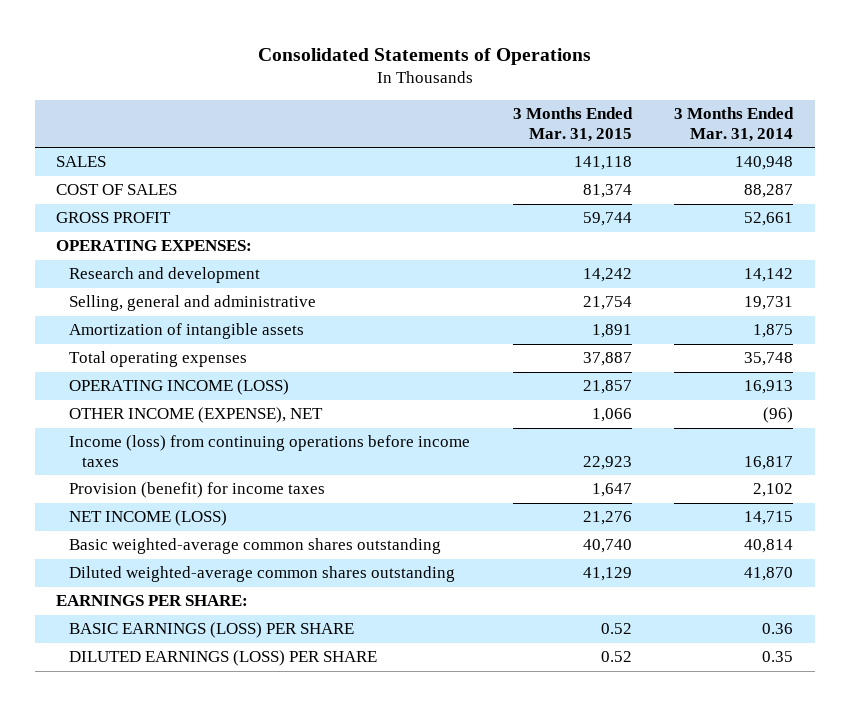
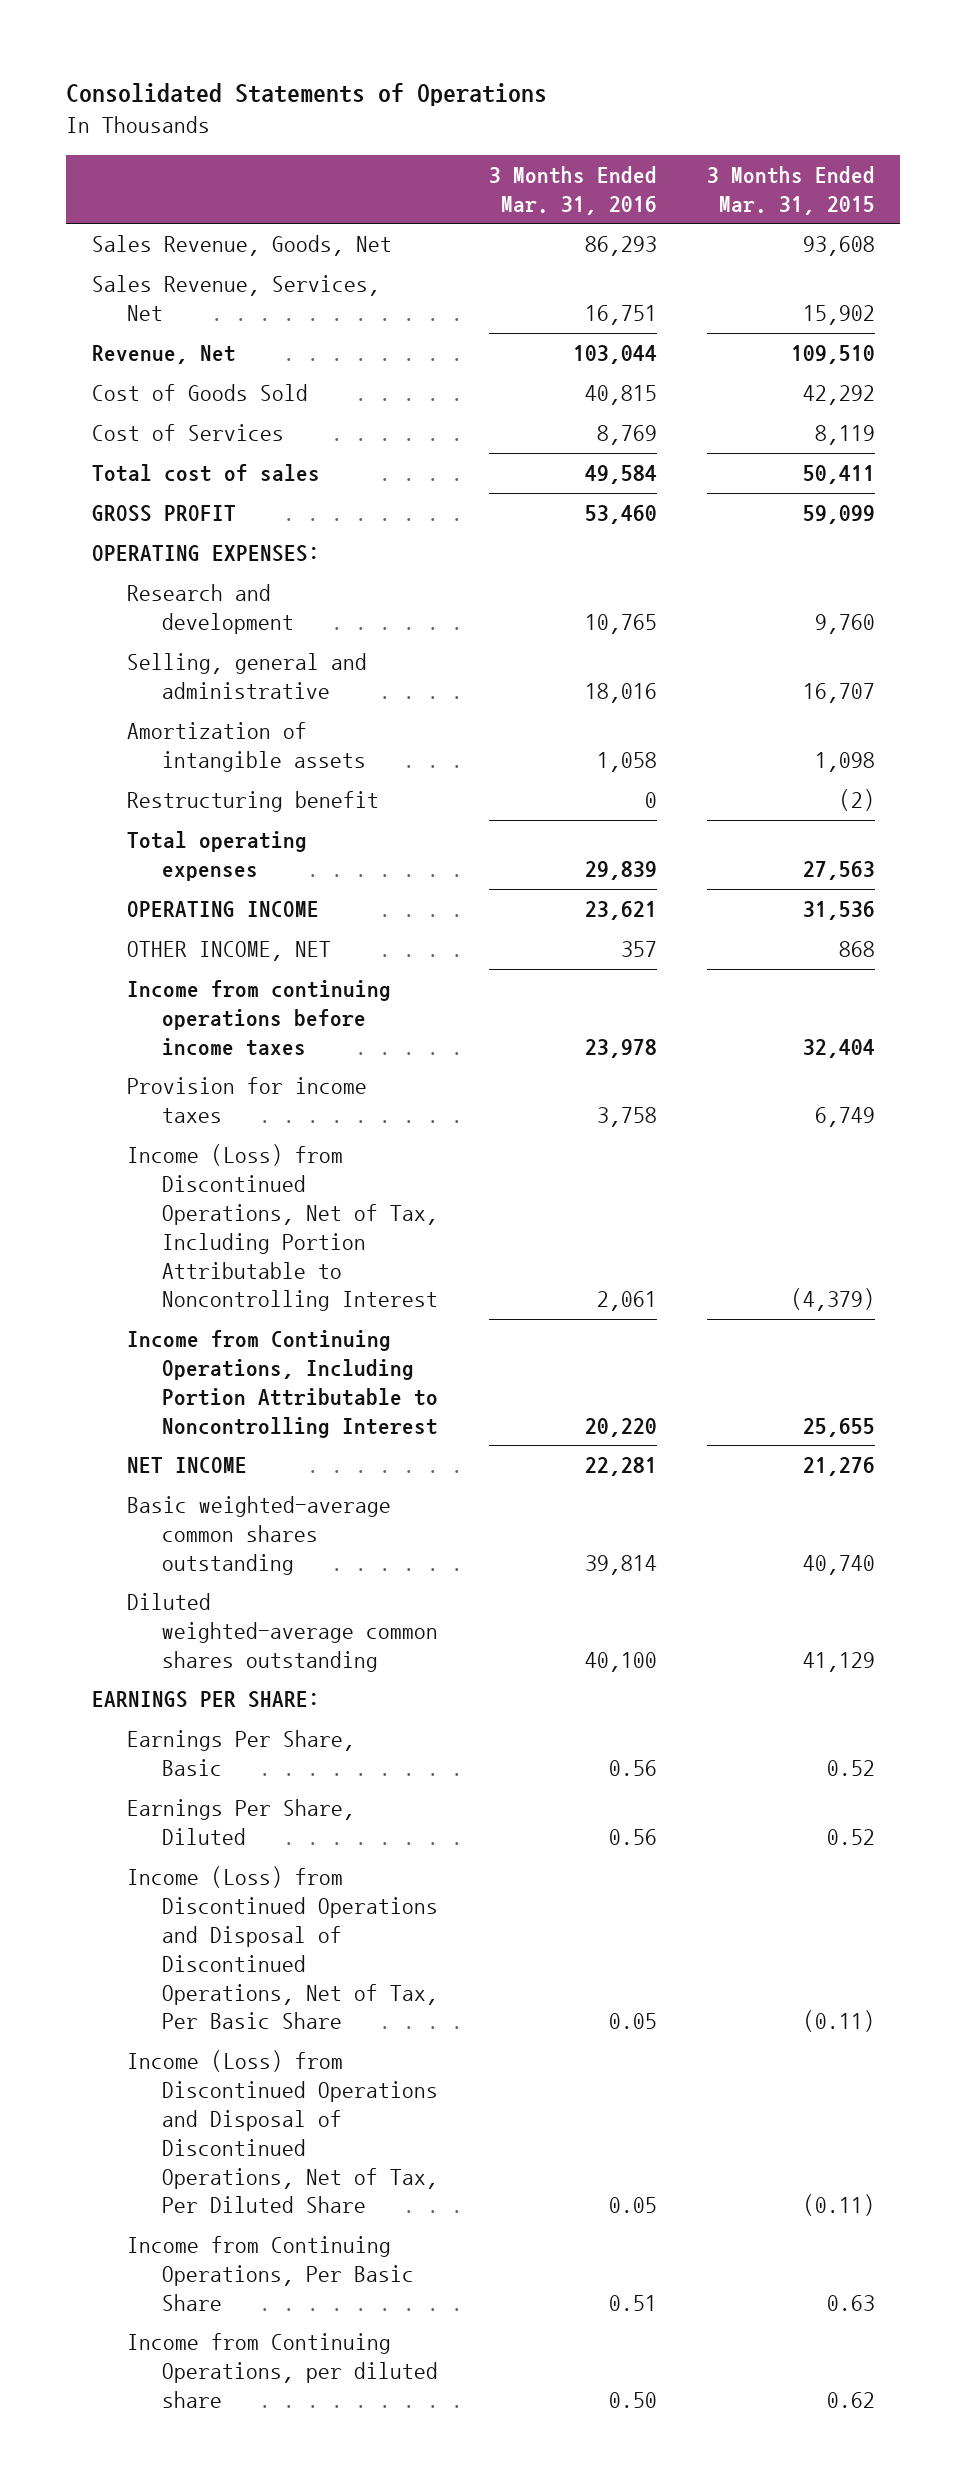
- | 3 Months Ended Mar. 31, 2015 | 3 Months Ended Mar. 31, 2014
+ | 3 Months Ended Mar. 31, 2016 | 3 Months Ended Mar. 31, 2015
- SALES | 141,118 | 140,948
- COST OF SALES | 81,374 | 88,287
- GROSS PROFIT | 59,744 | 52,661
+ Sales Revenue, Goods, Net | 86,293 | 93,608
+ Sales Revenue, Services, Net | 16,751 | 15,902
+ Revenue, Net | 103,044 | 109,510
+ Cost of Goods Sold | 40,815 | 42,292
+ Cost of Services | 8,769 | 8,119
+ Total cost of sales | 49,584 | 50,411
+ GROSS PROFIT | 53,460 | 59,099
- Research and development | 14,242 | 14,142
- Selling, general and administrative | 21,754 | 19,731
- Amortization of intangible assets | 1,891 | 1,875
- Total operating expenses | 37,887 | 35,748
- OPERATING INCOME (LOSS) | 21,857 | 16,913
- OTHER INCOME (EXPENSE), NET | 1,066 | (96)
- Income (loss) from continuing operations before income taxes | 22,923 | 16,817
- Provision (benefit) for income taxes | 1,647 | 2,102
- NET INCOME (LOSS) | 21,276 | 14,715
+ Research and development | 10,765 | 9,760
+ Selling, general and administrative | 18,016 | 16,707
+ Amortization of intangible assets | 1,058 | 1,098
+ Restructuring benefit | 0 | (2)
+ Total operating expenses | 29,839 | 27,563
+ OPERATING INCOME | 23,621 | 31,536
+ OTHER INCOME, NET | 357 | 868
+ Income from continuing operations before income taxes | 23,978 | 32,404
+ Provision for income taxes | 3,758 | 6,749
+ Income (Loss) from Discontinued Operations, Net of Tax, Including Portion Attributable to Noncontrolling Interest | 2,061 | (4,379)
+ Income from Continuing Operations, Including Portion Attributable to Noncontrolling Interest | 20,220 | 25,655
+ NET INCOME | 22,281 | 21,276
- BASIC EARNINGS (LOSS) PER SHARE | 0.52 | 0.36
- DILUTED EARNINGS (LOSS) PER SHARE | 0.52 | 0.35
+ Earnings Per Share, Basic | 0.56 | 0.52
+ Earnings Per Share, Diluted | 0.56 | 0.52
+ Income (Loss) from Discontinued Operations and Disposal of Discontinued Operations, Net of Tax, Per Basic Share | 0.05 | (0.11)
+ Income (Loss) from Discontinued Operations and Disposal of Discontinued Operations, Net of Tax, Per Diluted Share | 0.05 | (0.11)
+ Income from Continuing Operations, Per Basic Share | 0.51 | 0.63
+ Income from Continuing Operations, per diluted share | 0.50 | 0.62

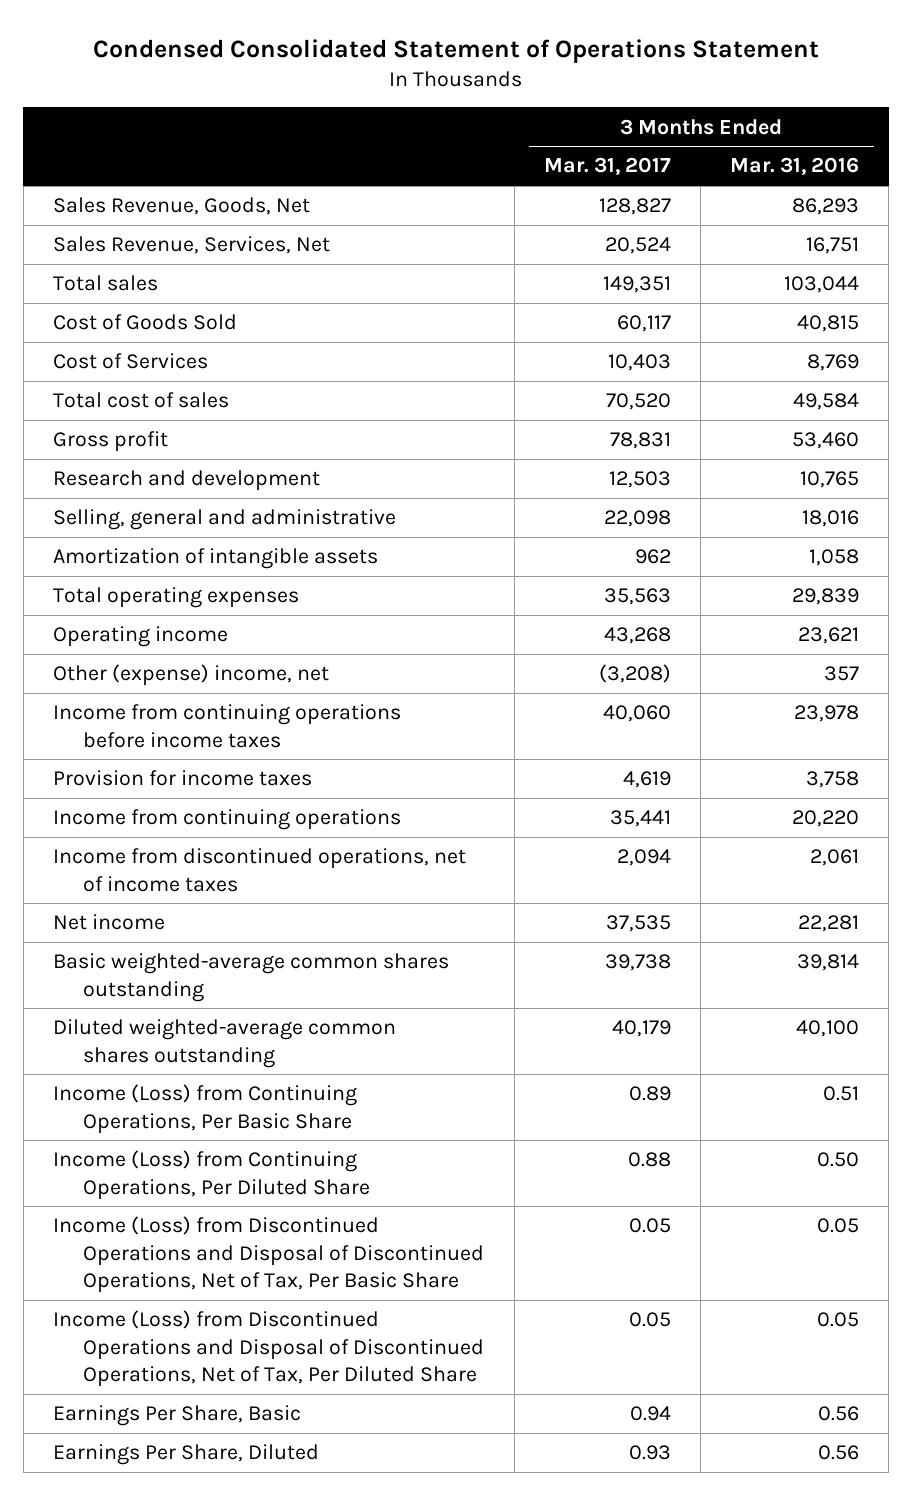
- Consolidated Statements of Operations
+ Condensed Consolidated Statement of Operations Statement
- | 3 Months Ended Mar. 31, 2016 | 3 Months Ended Mar. 31, 2015
+ | 3 Months Ended Mar. 31, 2017 | 3 Months Ended Mar. 31, 2016
- Revenue, Net | 103,044 | 109,510
+ Total sales | 149,351 | 103,044
- GROSS PROFIT | 53,460 | 59,099
- OPERATING EXPENSES:
+ Gross profit | 78,831 | 53,460
- Restructuring benefit | 0 | (2)
- OPERATING INCOME | 23,621 | 31,536
- OTHER INCOME, NET | 357 | 868
+ Operating income | 43,268 | 23,621
+ Other (expense) income, net | (3,208) | 357
- Income (Loss) from Discontinued Operations, Net of Tax, Including Portion Attributable to Noncontrolling Interest | 2,061 | (4,379)
- Income from Continuing Operations, Including Portion Attributable to Noncontrolling Interest | 20,220 | 25,655
- NET INCOME | 22,281 | 21,276
+ Income from continuing operations | 35,441 | 20,220
+ Income from discontinued operations, net of income taxes | 2,094 | 2,061
+ Net income | 37,535 | 22,281
- EARNINGS PER SHARE:
+ Income (Loss) from Continuing Operations, Per Basic Share | 0.89 | 0.51
+ Income (Loss) from Continuing Operations, Per Diluted Share | 0.88 | 0.50
- Income from Continuing Operations, Per Basic Share | 0.51 | 0.63
- Income from Continuing Operations, per diluted share | 0.50 | 0.62
moved down: Earnings Per Share, Basic | 0.94 | 0.56
moved down: Earnings Per Share, Diluted | 0.93 | 0.56

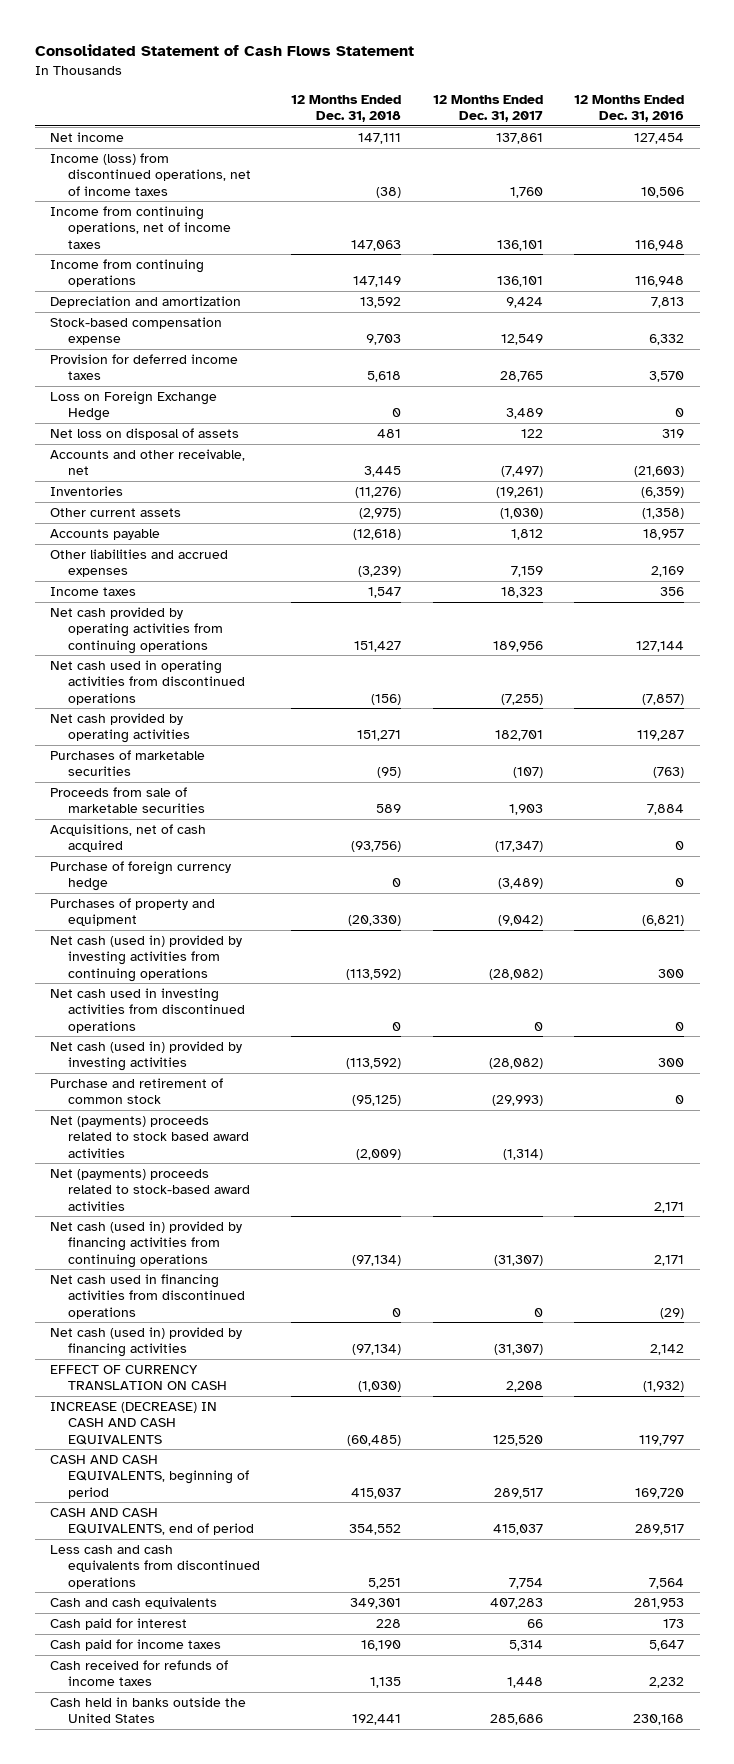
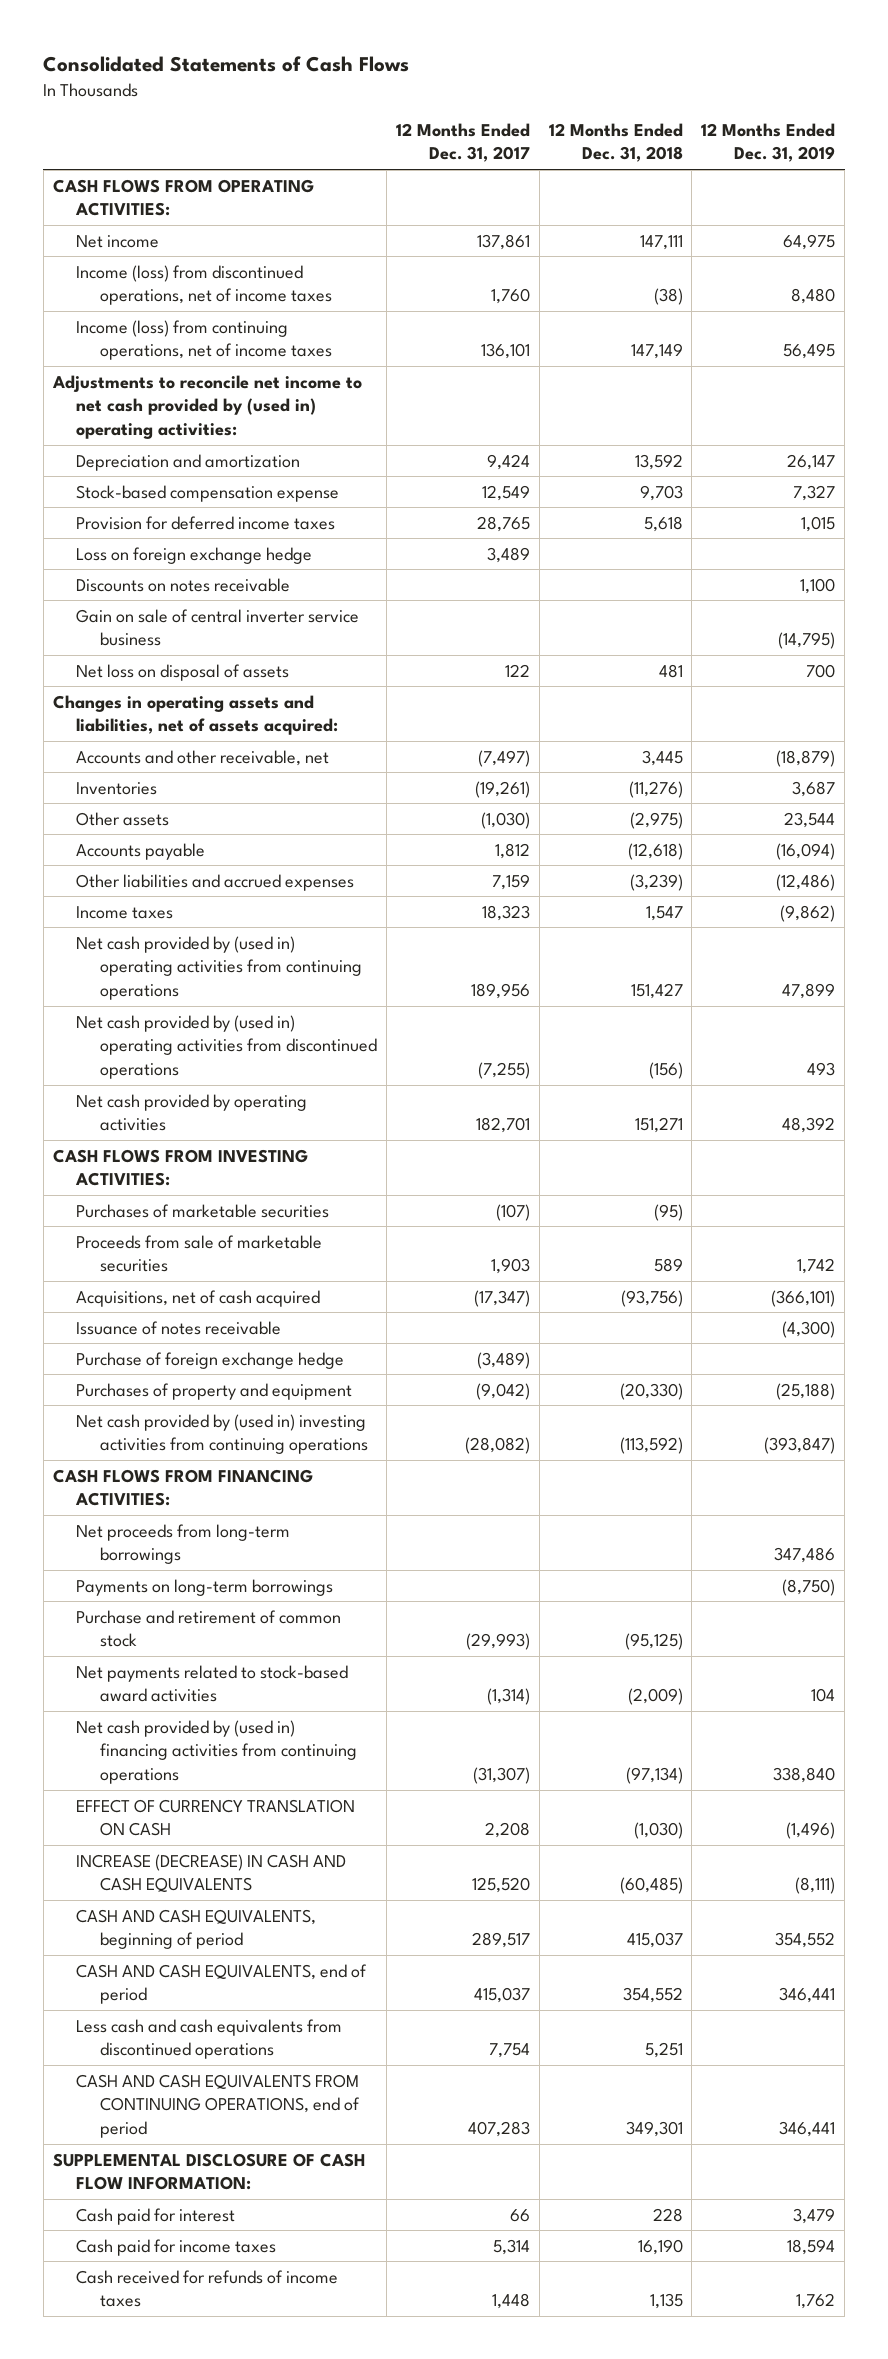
- Consolidated Statement of Cash Flows Statement
+ Consolidated Statements of Cash Flows
- | 12 Months Ended Dec. 31, 2018 | 12 Months Ended Dec. 31, 2017 | 12 Months Ended Dec. 31, 2016
+ | 12 Months Ended Dec. 31, 2017 | 12 Months Ended Dec. 31, 2018 | 12 Months Ended Dec. 31, 2019
+ CASH FLOWS FROM OPERATING ACTIVITIES:
- Income from continuing operations, net of income taxes | 147,063 | 136,101 | 116,948
- Income from continuing operations | 147,149 | 136,101 | 116,948
+ Income (loss) from continuing operations, net of income taxes | 136,101 | 147,149 | 56,495
+ Adjustments to reconcile net income to net cash provided by (used in) operating activities:
- Loss on Foreign Exchange Hedge | 0 | 3,489 | 0
+ Loss on foreign exchange hedge | 3,489 | |
+ Discounts on notes receivable | | | 1,100
+ Gain on sale of central inverter service business | | | (14,795)
+ Changes in operating assets and liabilities, net of assets acquired:
- Other current assets | (2,975) | (1,030) | (1,358)
+ Other assets | (1,030) | (2,975) | 23,544
- Net cash provided by operating activities from continuing operations | 151,427 | 189,956 | 127,144
- Net cash used in operating activities from discontinued operations | (156) | (7,255) | (7,857)
+ Net cash provided by (used in) operating activities from continuing operations | 189,956 | 151,427 | 47,899
+ Net cash provided by (used in) operating activities from discontinued operations | (7,255) | (156) | 493
+ CASH FLOWS FROM INVESTING ACTIVITIES:
- Purchase of foreign currency hedge | 0 | (3,489) | 0
+ Issuance of notes receivable | | | (4,300)
+ Purchase of foreign exchange hedge | (3,489) | |
- Net cash (used in) provided by investing activities from continuing operations | (113,592) | (28,082) | 300
- Net cash used in investing activities from discontinued operations | 0 | 0 | 0
- Net cash (used in) provided by investing activities | (113,592) | (28,082) | 300
+ Net cash provided by (used in) investing activities from continuing operations | (28,082) | (113,592) | (393,847)
+ CASH FLOWS FROM FINANCING ACTIVITIES:
+ Net proceeds from long-term borrowings | | | 347,486
+ Payments on long-term borrowings | | | (8,750)
- Net (payments) proceeds related to stock based award activities | (2,009) | (1,314) |
- Net (payments) proceeds related to stock-based award activities | | | 2,171
- Net cash (used in) provided by financing activities from continuing operations | (97,134) | (31,307) | 2,171
- Net cash used in financing activities from discontinued operations | 0 | 0 | (29)
- Net cash (used in) provided by financing activities | (97,134) | (31,307) | 2,142
+ Net payments related to stock-based award activities | (1,314) | (2,009) | 104
+ Net cash provided by (used in) financing activities from continuing operations | (31,307) | (97,134) | 338,840
- Cash and cash equivalents | 349,301 | 407,283 | 281,953
+ CASH AND CASH EQUIVALENTS FROM CONTINUING OPERATIONS, end of period | 407,283 | 349,301 | 346,441
+ SUPPLEMENTAL DISCLOSURE OF CASH FLOW INFORMATION:
- Cash held in banks outside the United States | 192,441 | 285,686 | 230,168

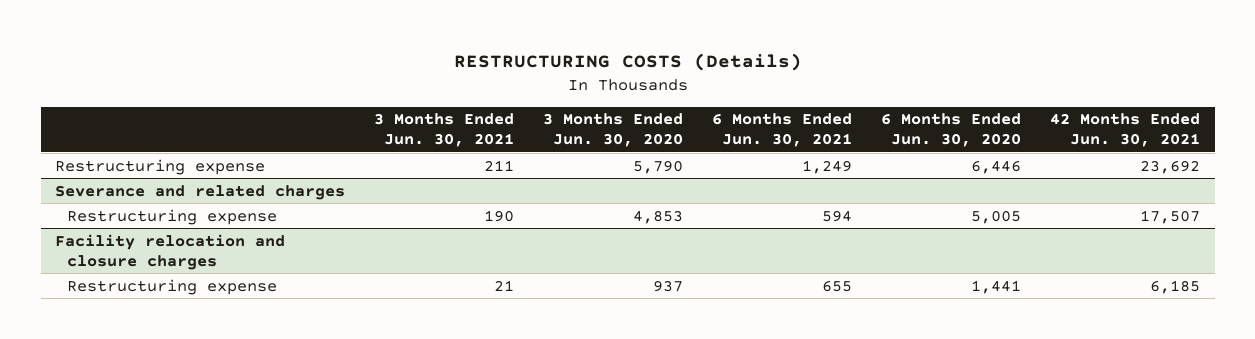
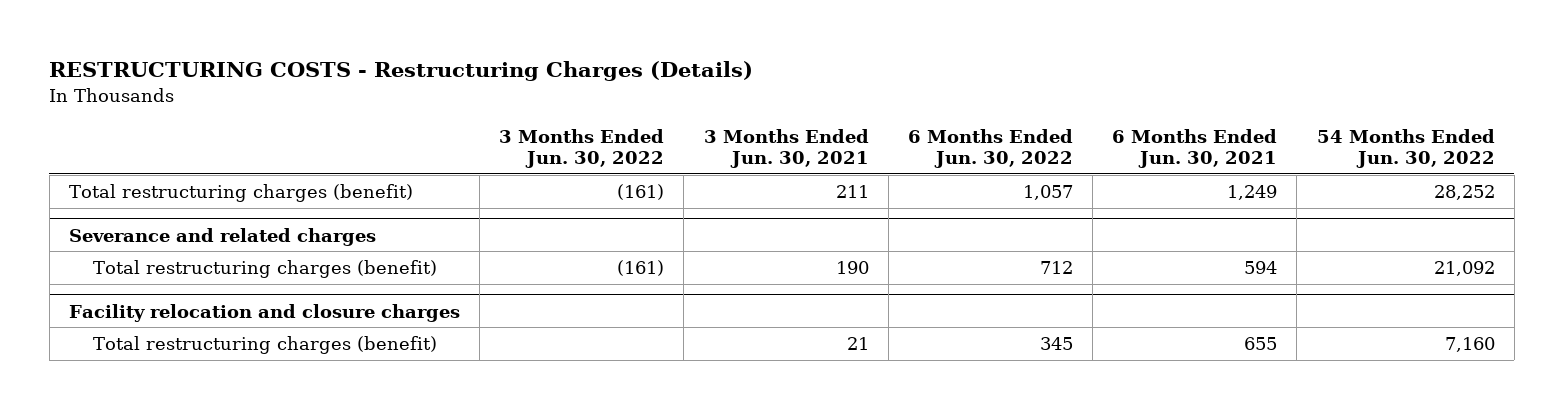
- RESTRUCTURING COSTS (Details)
+ RESTRUCTURING COSTS - Restructuring Charges (Details)
- | 3 Months Ended Jun. 30, 2021 | 3 Months Ended Jun. 30, 2020 | 6 Months Ended Jun. 30, 2021 | 6 Months Ended Jun. 30, 2020 | 42 Months Ended Jun. 30, 2021
+ | 3 Months Ended Jun. 30, 2022 | 3 Months Ended Jun. 30, 2021 | 6 Months Ended Jun. 30, 2022 | 6 Months Ended Jun. 30, 2021 | 54 Months Ended Jun. 30, 2022
- Restructuring expense | 211 | 5,790 | 1,249 | 6,446 | 23,692
+ Total restructuring charges (benefit) | (161) | 211 | 1,057 | 1,249 | 28,252
@ Severance and related charges
- Restructuring expense | 190 | 4,853 | 594 | 5,005 | 17,507
+ Total restructuring charges (benefit) | (161) | 190 | 712 | 594 | 21,092
@ Facility relocation and closure charges
- Restructuring expense | 21 | 937 | 655 | 1,441 | 6,185
+ Total restructuring charges (benefit) | | 21 | 345 | 655 | 7,160

